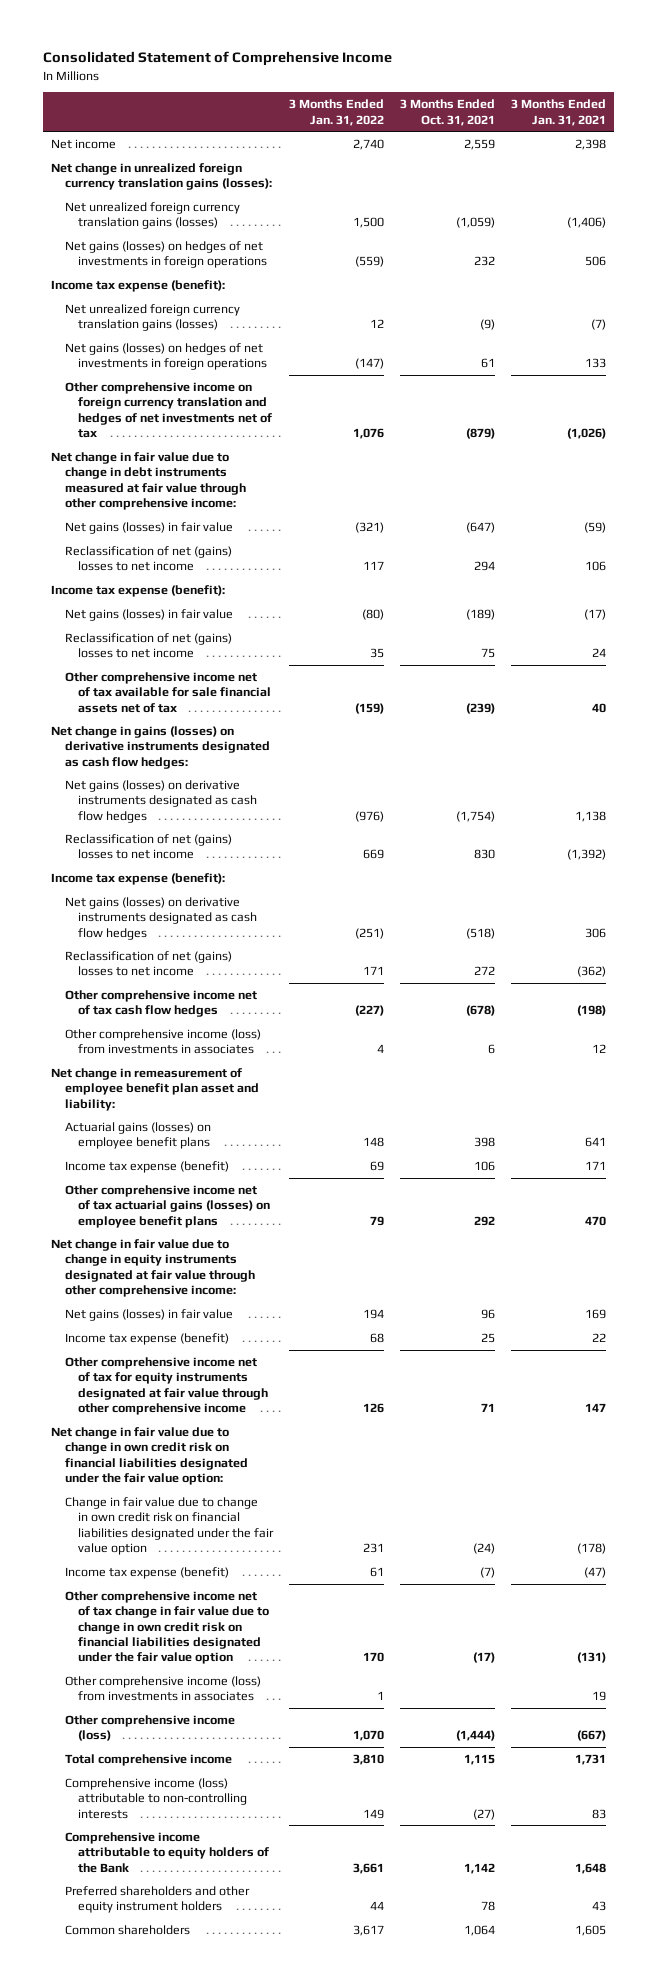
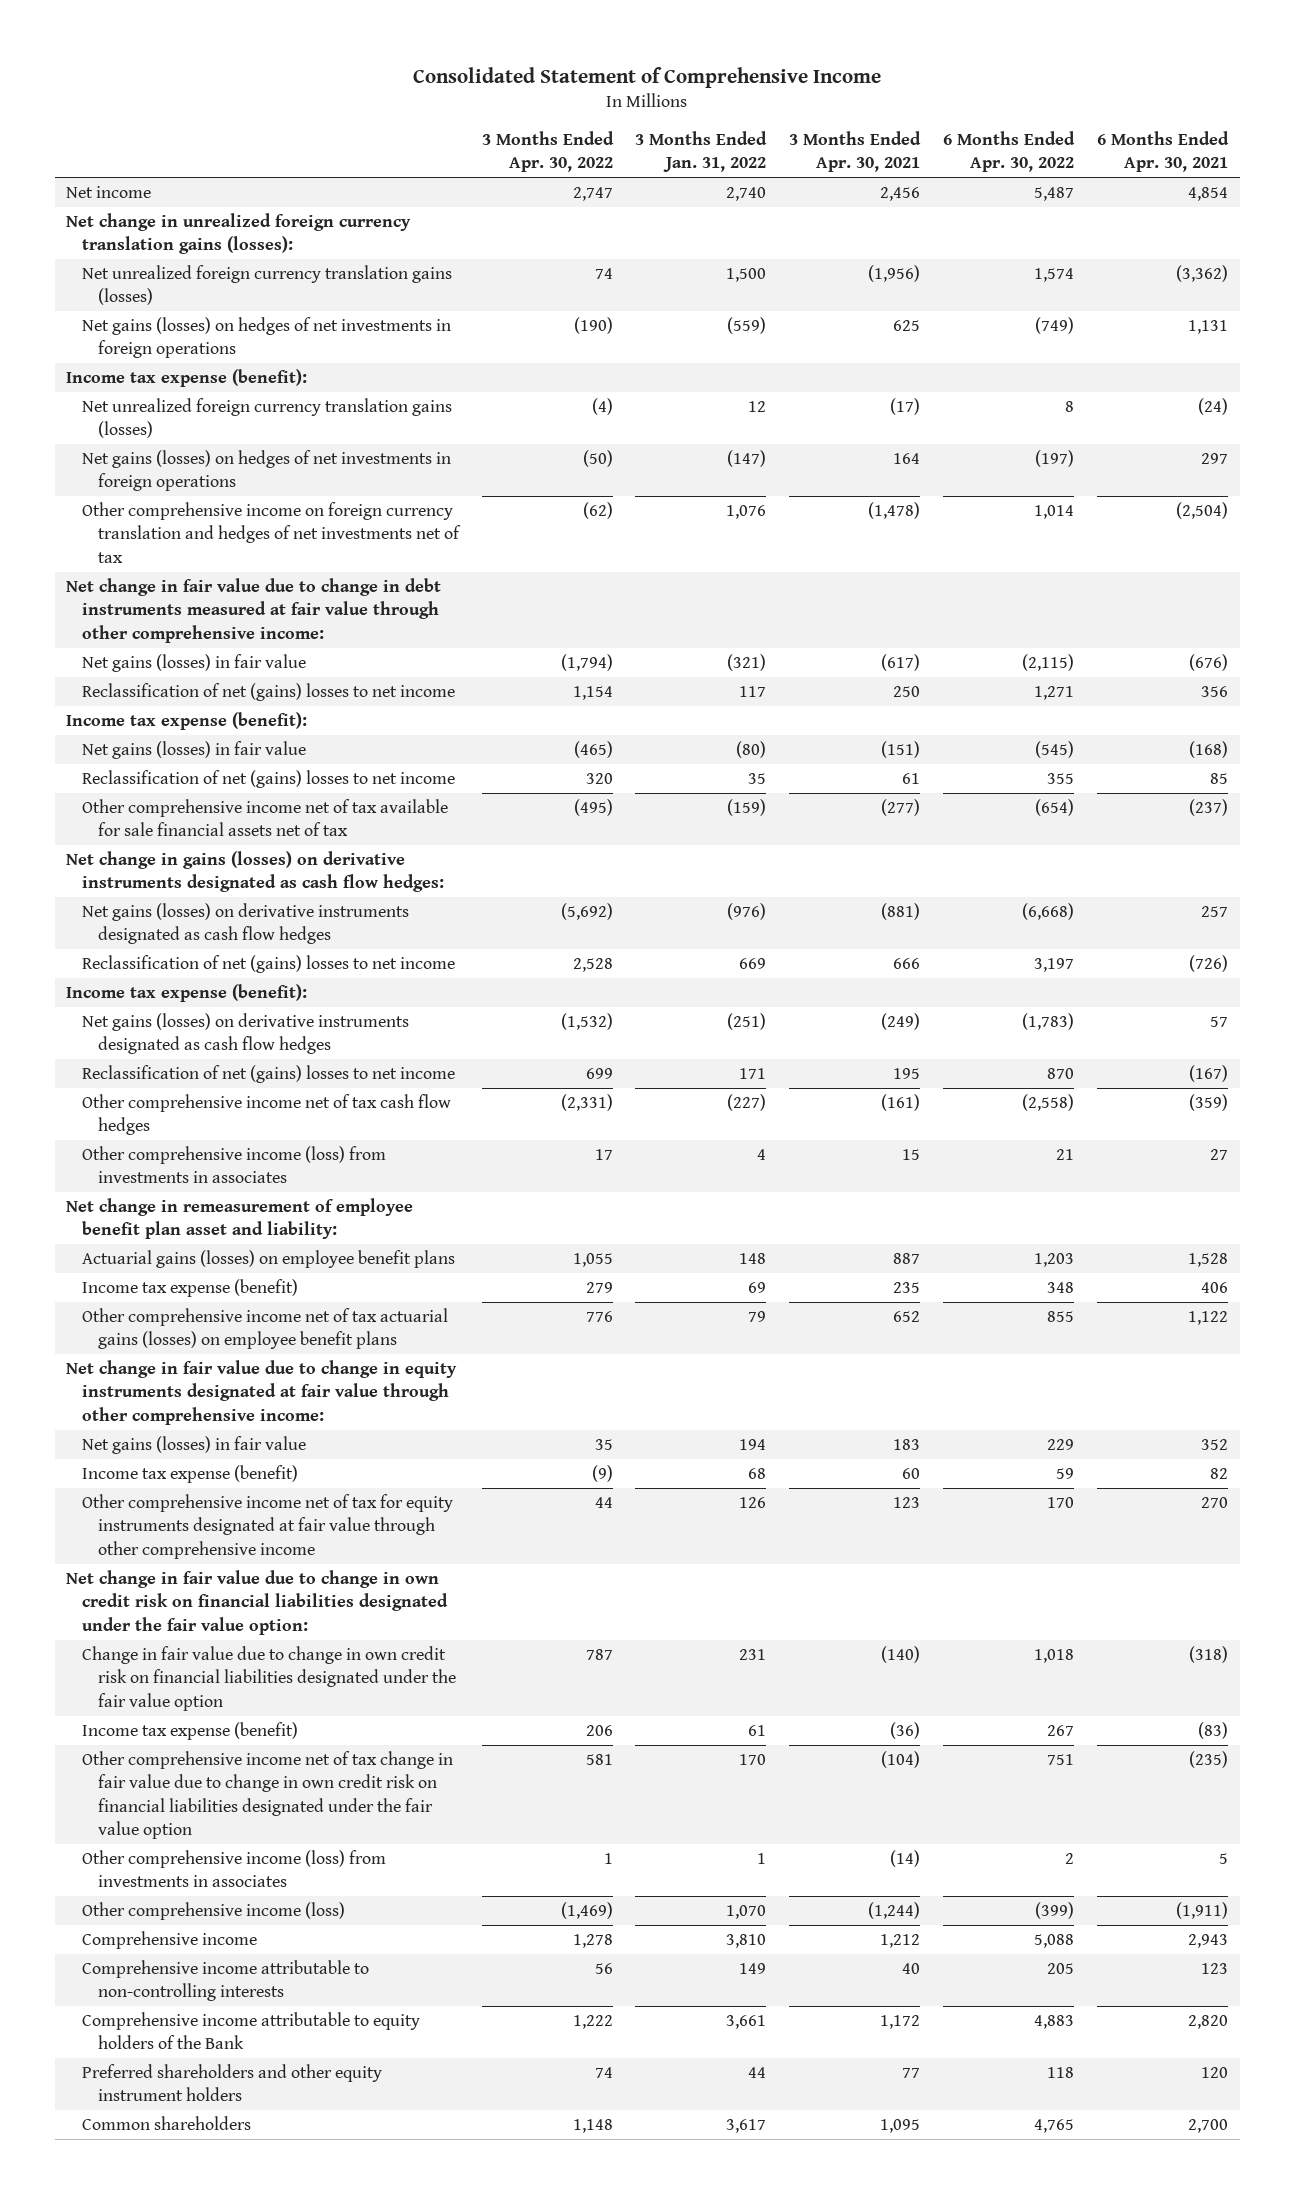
- | 3 Months Ended Jan. 31, 2022 | 3 Months Ended Oct. 31, 2021 | 3 Months Ended Jan. 31, 2021
+ | 3 Months Ended Apr. 30, 2022 | 3 Months Ended Jan. 31, 2022 | 3 Months Ended Apr. 30, 2021 | 6 Months Ended Apr. 30, 2022 | 6 Months Ended Apr. 30, 2021
- Total comprehensive income | 3,810 | 1,115 | 1,731
- Comprehensive income (loss) attributable to non-controlling interests | 149 | (27) | 83
+ Comprehensive income | 1,278 | 3,810 | 1,212 | 5,088 | 2,943
+ Comprehensive income attributable to non-controlling interests | 56 | 149 | 40 | 205 | 123

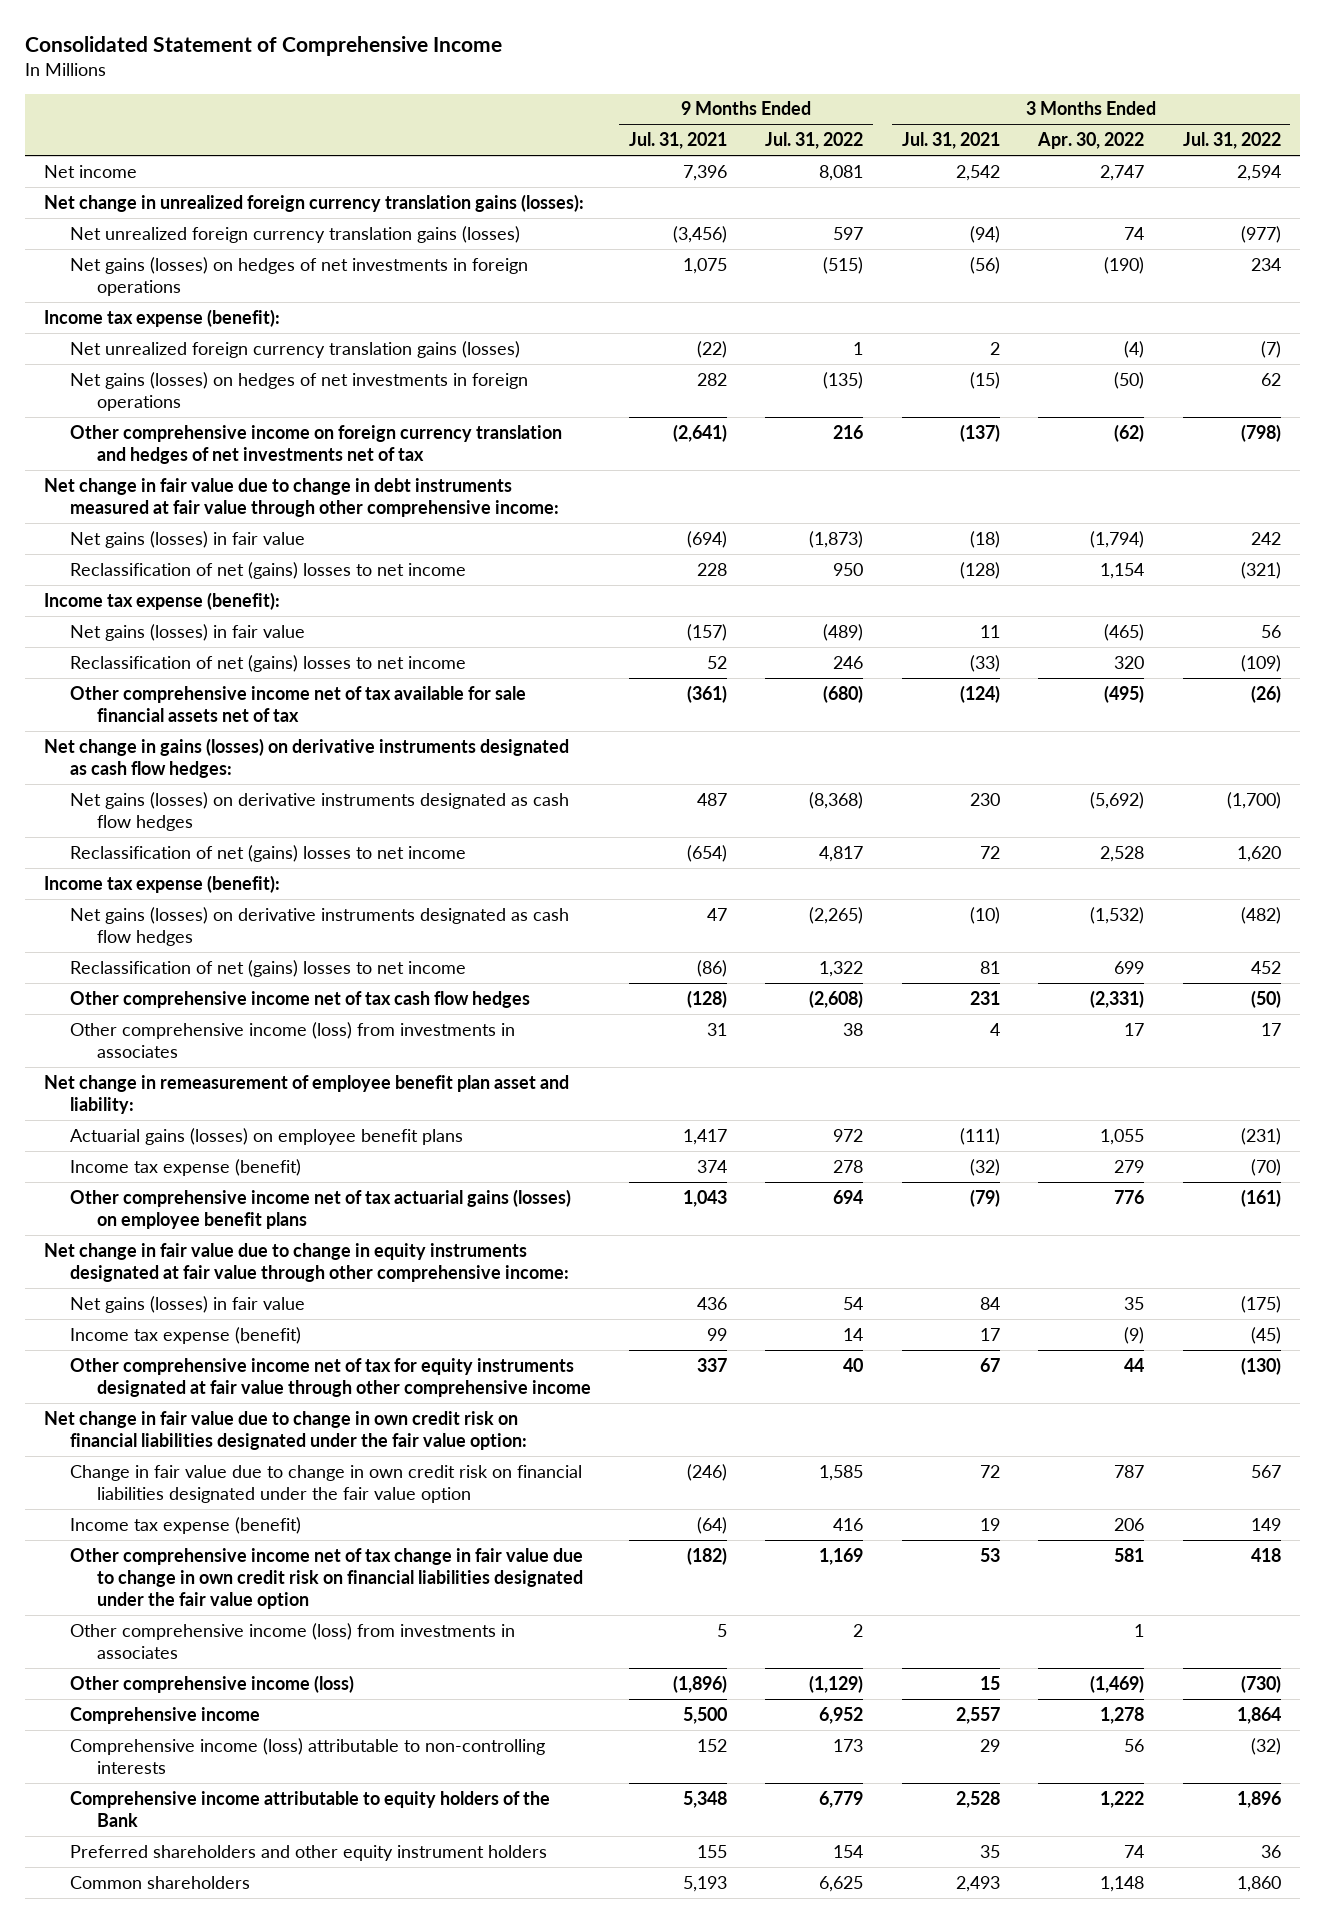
- | 3 Months Ended Apr. 30, 2022 | 3 Months Ended Jan. 31, 2022 | 3 Months Ended Apr. 30, 2021 | 6 Months Ended Apr. 30, 2022 | 6 Months Ended Apr. 30, 2021
+ | 9 Months Ended Jul. 31, 2021 | 9 Months Ended Jul. 31, 2022 | 3 Months Ended Jul. 31, 2021 | 3 Months Ended Apr. 30, 2022 | 3 Months Ended Jul. 31, 2022
- Comprehensive income attributable to non-controlling interests | 56 | 149 | 40 | 205 | 123
+ Comprehensive income (loss) attributable to non-controlling interests | 152 | 173 | 29 | 56 | (32)

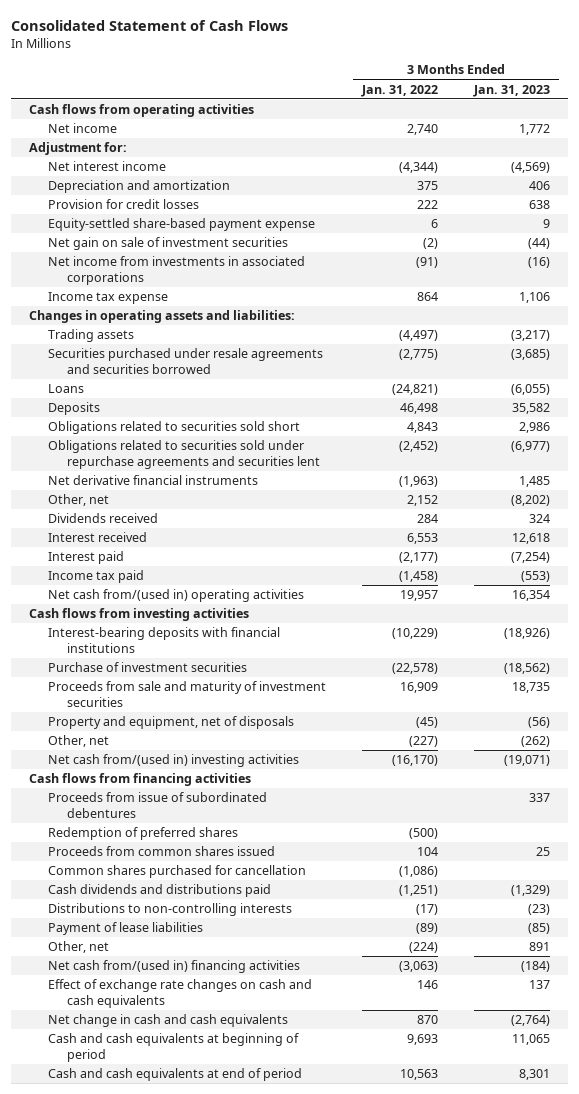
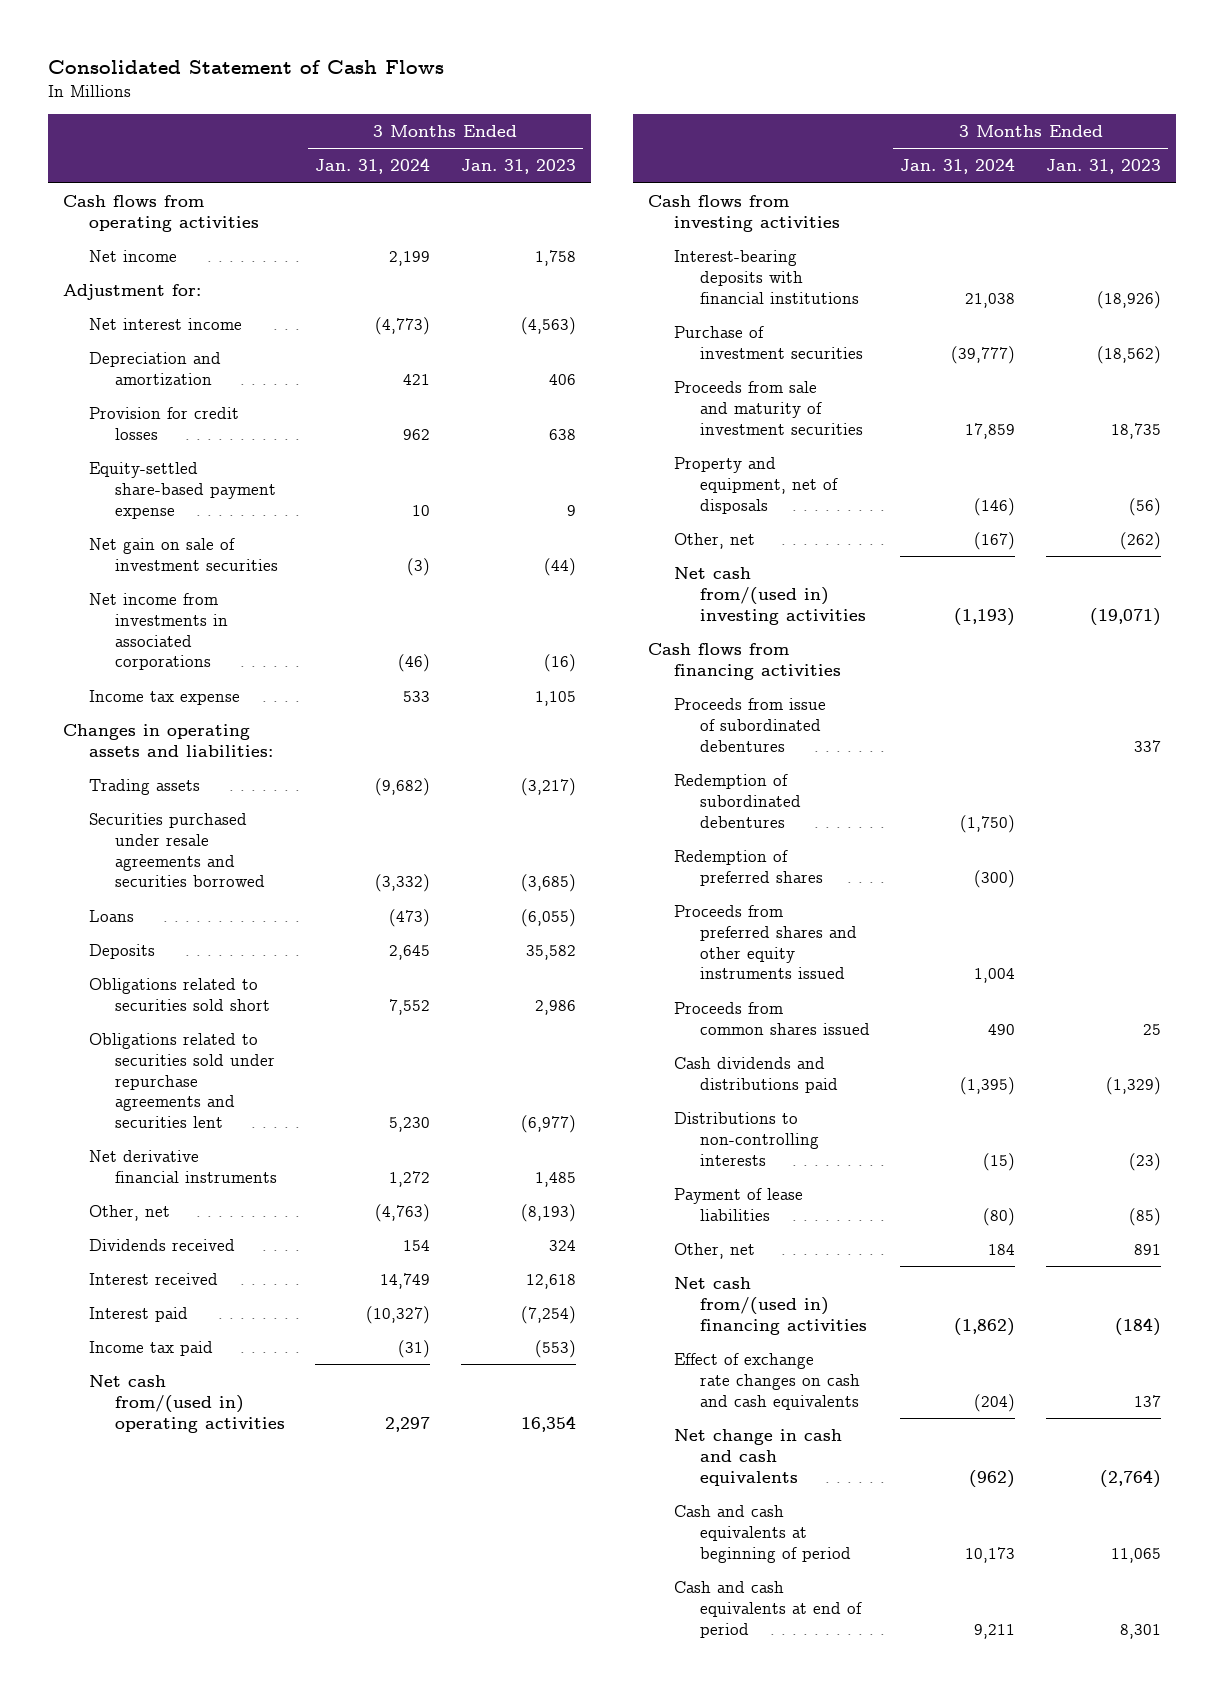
- | 3 Months Ended Jan. 31, 2022 | 3 Months Ended Jan. 31, 2023
+ | 3 Months Ended Jan. 31, 2024 | 3 Months Ended Jan. 31, 2023
- Net income | 2,740 | 1,772
+ Net income | 2,199 | 1,758
- Net interest income | (4,344) | (4,569)
+ Net interest income | (4,773) | (4,563)
- Income tax expense | 864 | 1,106
+ Income tax expense | 533 | 1,105
- Other, net | 2,152 | (8,202)
+ Other, net | (4,763) | (8,193)
+ Redemption of subordinated debentures | (1,750) |
+ Proceeds from preferred shares and other equity instruments issued | 1,004 |
- Common shares purchased for cancellation | (1,086) |

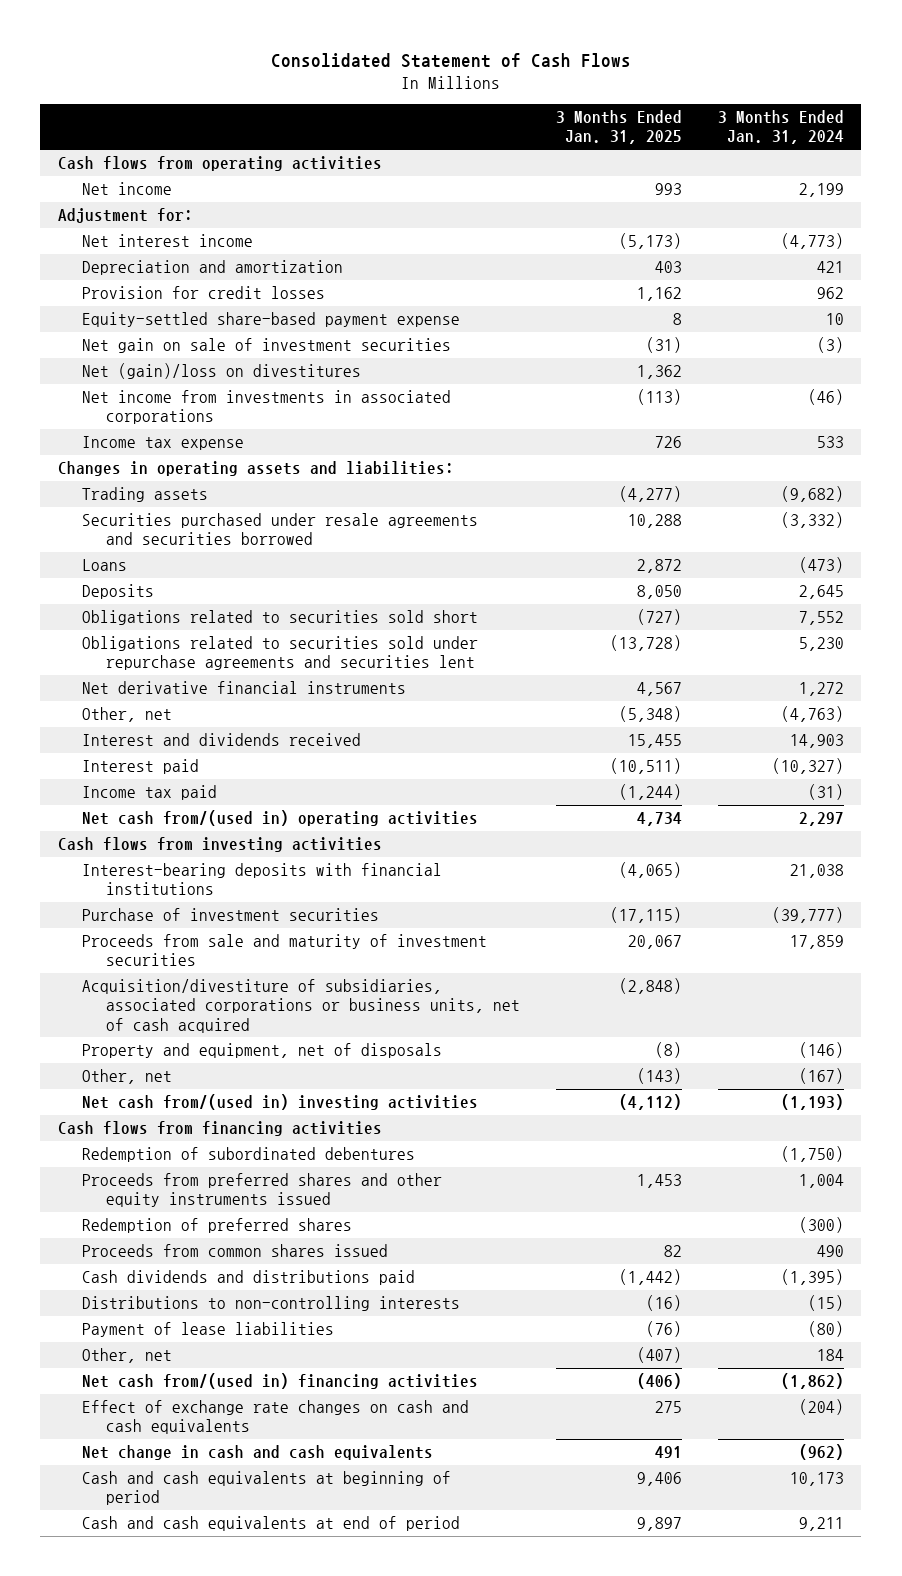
- | 3 Months Ended Jan. 31, 2024 | 3 Months Ended Jan. 31, 2023
+ | 3 Months Ended Jan. 31, 2025 | 3 Months Ended Jan. 31, 2024
+ Net (gain)/loss on divestitures | 1,362 |
- Dividends received | 154 | 324
- Interest received | 14,749 | 12,618
+ Interest and dividends received | 15,455 | 14,903
+ Acquisition/divestiture of subsidiaries, associated corporations or business units, net of cash acquired | (2,848) |
- Proceeds from issue of subordinated debentures | | 337
moved down: Redemption of preferred shares | | (300)

